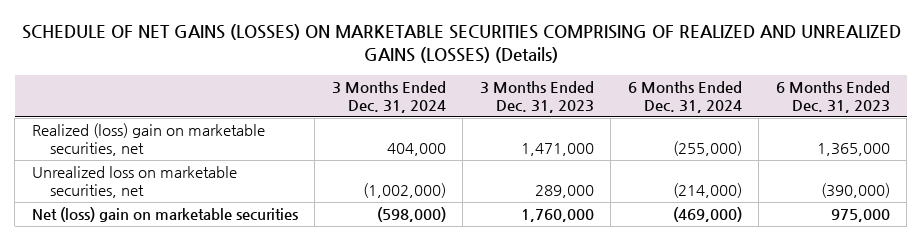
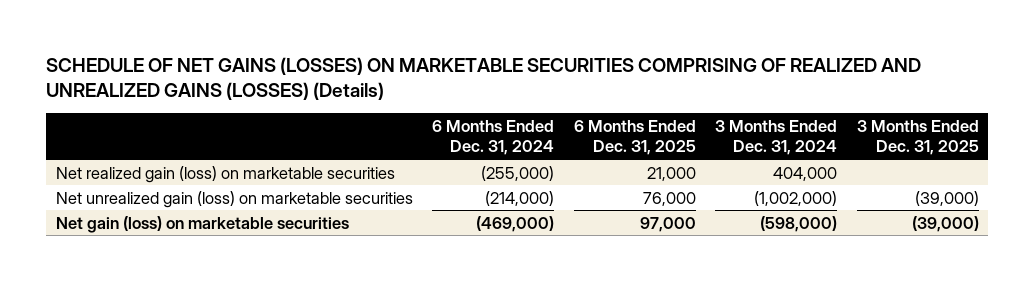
- | 3 Months Ended Dec. 31, 2024 | 3 Months Ended Dec. 31, 2023 | 6 Months Ended Dec. 31, 2024 | 6 Months Ended Dec. 31, 2023
+ | 6 Months Ended Dec. 31, 2024 | 6 Months Ended Dec. 31, 2025 | 3 Months Ended Dec. 31, 2024 | 3 Months Ended Dec. 31, 2025
- Realized (loss) gain on marketable securities, net | 404,000 | 1,471,000 | (255,000) | 1,365,000
- Unrealized loss on marketable securities, net | (1,002,000) | 289,000 | (214,000) | (390,000)
- Net (loss) gain on marketable securities | (598,000) | 1,760,000 | (469,000) | 975,000
+ Net realized gain (loss) on marketable securities | (255,000) | 21,000 | 404,000 |
+ Net unrealized gain (loss) on marketable securities | (214,000) | 76,000 | (1,002,000) | (39,000)
+ Net gain (loss) on marketable securities | (469,000) | 97,000 | (598,000) | (39,000)

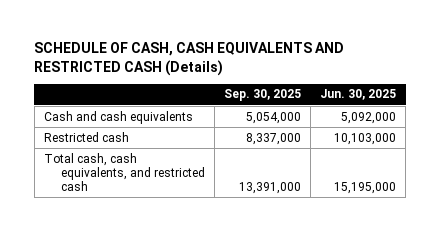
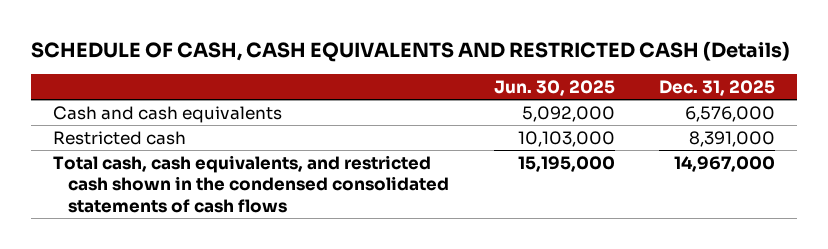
- | Sep. 30, 2025 | Jun. 30, 2025
+ | Jun. 30, 2025 | Dec. 31, 2025
- Total cash, cash equivalents, and restricted cash | 13,391,000 | 15,195,000
+ Total cash, cash equivalents, and restricted cash shown in the condensed consolidated statements of cash flows | 15,195,000 | 14,967,000

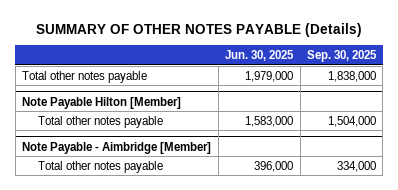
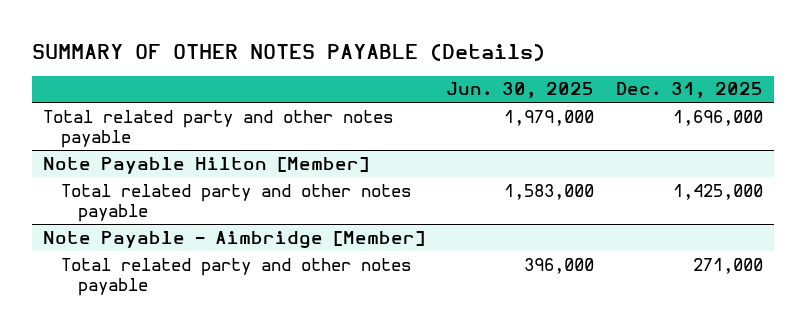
- | Jun. 30, 2025 | Sep. 30, 2025
+ | Jun. 30, 2025 | Dec. 31, 2025
- Total other notes payable | 1,979,000 | 1,838,000
+ Total related party and other notes payable | 1,979,000 | 1,696,000
@ Note Payable Hilton [Member]
- Total other notes payable | 1,583,000 | 1,504,000
+ Total related party and other notes payable | 1,583,000 | 1,425,000
@ Note Payable - Aimbridge [Member]
- Total other notes payable | 396,000 | 334,000
+ Total related party and other notes payable | 396,000 | 271,000

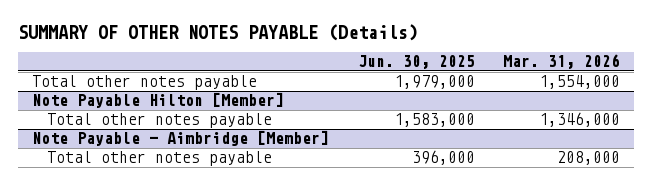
- | Jun. 30, 2025 | Dec. 31, 2025
+ | Jun. 30, 2025 | Mar. 31, 2026
- Total related party and other notes payable | 1,979,000 | 1,696,000
+ Total other notes payable | 1,979,000 | 1,554,000
@ Note Payable Hilton [Member]
- Total related party and other notes payable | 1,583,000 | 1,425,000
+ Total other notes payable | 1,583,000 | 1,346,000
@ Note Payable - Aimbridge [Member]
- Total related party and other notes payable | 396,000 | 271,000
+ Total other notes payable | 396,000 | 208,000

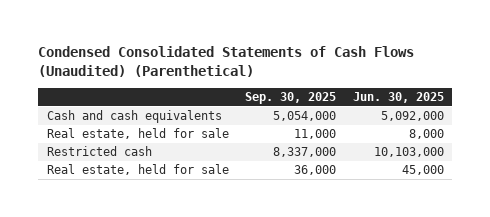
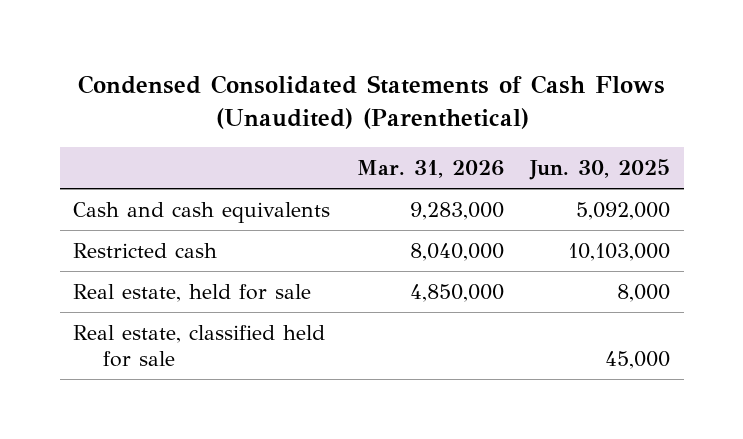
- | Sep. 30, 2025 | Jun. 30, 2025
+ | Mar. 31, 2026 | Jun. 30, 2025
- Real estate, held for sale | 36,000 | 45,000
moved down: Real estate, held for sale | 4,850,000 | 8,000
+ Real estate, classified held for sale | | 45,000

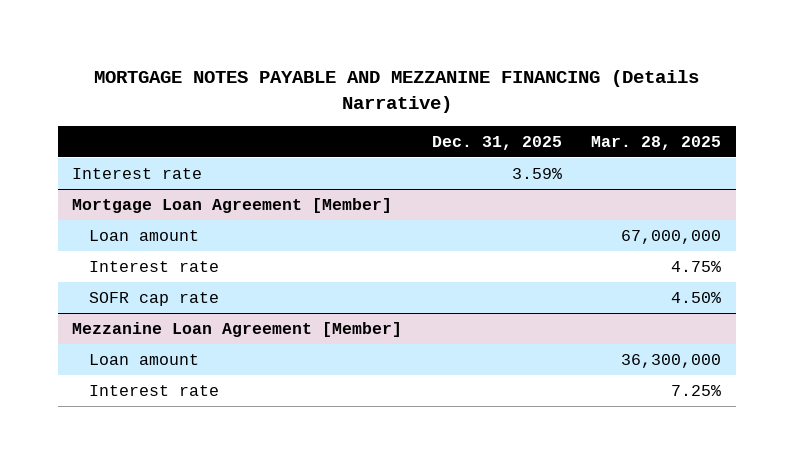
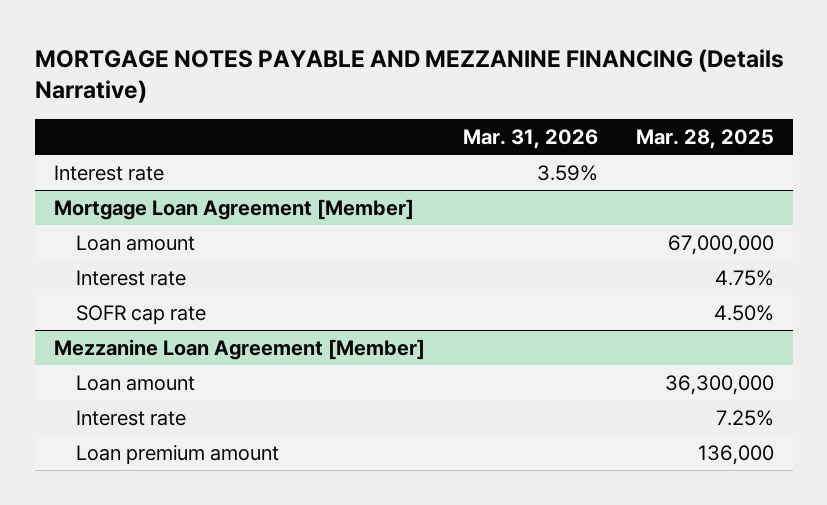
- | Dec. 31, 2025 | Mar. 28, 2025
+ | Mar. 31, 2026 | Mar. 28, 2025
@ Mezzanine Loan Agreement [Member]
+ Loan premium amount | | 136,000

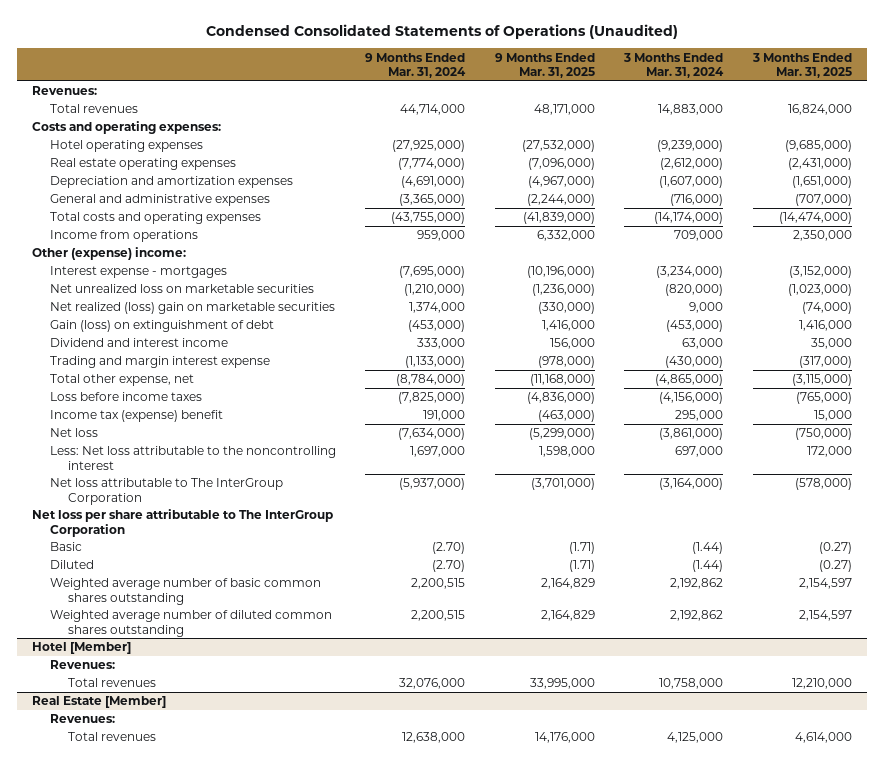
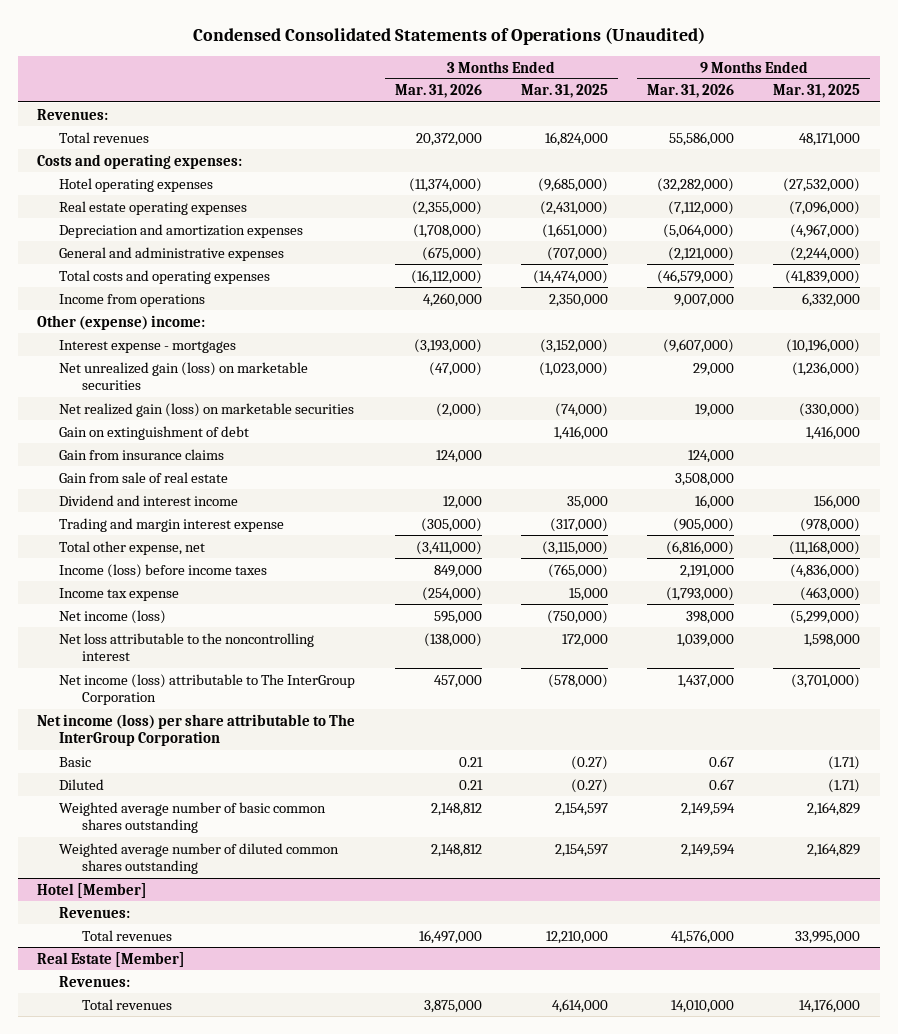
- | 9 Months Ended Mar. 31, 2024 | 9 Months Ended Mar. 31, 2025 | 3 Months Ended Mar. 31, 2024 | 3 Months Ended Mar. 31, 2025
+ | 3 Months Ended Mar. 31, 2026 | 3 Months Ended Mar. 31, 2025 | 9 Months Ended Mar. 31, 2026 | 9 Months Ended Mar. 31, 2025
- Net unrealized loss on marketable securities | (1,210,000) | (1,236,000) | (820,000) | (1,023,000)
- Net realized (loss) gain on marketable securities | 1,374,000 | (330,000) | 9,000 | (74,000)
- Gain (loss) on extinguishment of debt | (453,000) | 1,416,000 | (453,000) | 1,416,000
+ Net unrealized gain (loss) on marketable securities | (47,000) | (1,023,000) | 29,000 | (1,236,000)
+ Net realized gain (loss) on marketable securities | (2,000) | (74,000) | 19,000 | (330,000)
+ Gain on extinguishment of debt | | 1,416,000 | | 1,416,000
+ Gain from insurance claims | 124,000 | | 124,000 |
+ Gain from sale of real estate | | | 3,508,000 |
- Loss before income taxes | (7,825,000) | (4,836,000) | (4,156,000) | (765,000)
- Income tax (expense) benefit | 191,000 | (463,000) | 295,000 | 15,000
- Net loss | (7,634,000) | (5,299,000) | (3,861,000) | (750,000)
- Less: Net loss attributable to the noncontrolling interest | 1,697,000 | 1,598,000 | 697,000 | 172,000
- Net loss attributable to The InterGroup Corporation | (5,937,000) | (3,701,000) | (3,164,000) | (578,000)
- Net loss per share attributable to The InterGroup Corporation
+ Income (loss) before income taxes | 849,000 | (765,000) | 2,191,000 | (4,836,000)
+ Income tax expense | (254,000) | 15,000 | (1,793,000) | (463,000)
+ Net income (loss) | 595,000 | (750,000) | 398,000 | (5,299,000)
+ Net loss attributable to the noncontrolling interest | (138,000) | 172,000 | 1,039,000 | 1,598,000
+ Net income (loss) attributable to The InterGroup Corporation | 457,000 | (578,000) | 1,437,000 | (3,701,000)
+ Net income (loss) per share attributable to The InterGroup Corporation

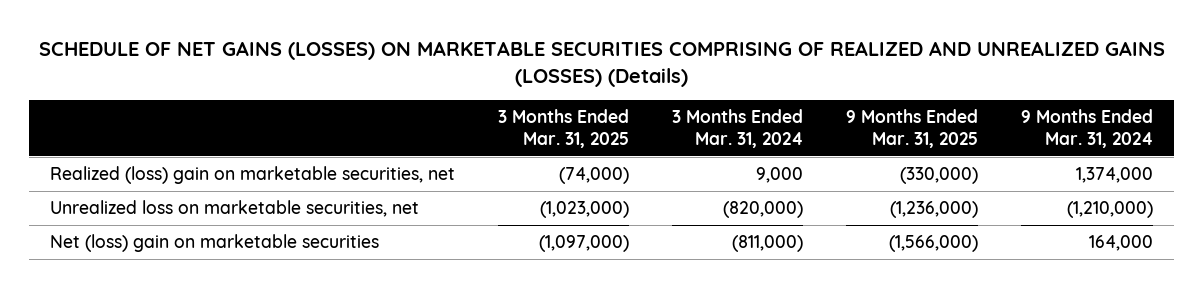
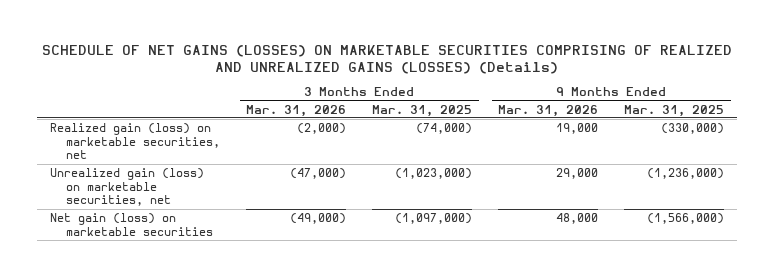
- | 3 Months Ended Mar. 31, 2025 | 3 Months Ended Mar. 31, 2024 | 9 Months Ended Mar. 31, 2025 | 9 Months Ended Mar. 31, 2024
+ | 3 Months Ended Mar. 31, 2026 | 3 Months Ended Mar. 31, 2025 | 9 Months Ended Mar. 31, 2026 | 9 Months Ended Mar. 31, 2025
- Realized (loss) gain on marketable securities, net | (74,000) | 9,000 | (330,000) | 1,374,000
- Unrealized loss on marketable securities, net | (1,023,000) | (820,000) | (1,236,000) | (1,210,000)
- Net (loss) gain on marketable securities | (1,097,000) | (811,000) | (1,566,000) | 164,000
+ Realized gain (loss) on marketable securities, net | (2,000) | (74,000) | 19,000 | (330,000)
+ Unrealized gain (loss) on marketable securities, net | (47,000) | (1,023,000) | 29,000 | (1,236,000)
+ Net gain (loss) on marketable securities | (49,000) | (1,097,000) | 48,000 | (1,566,000)

